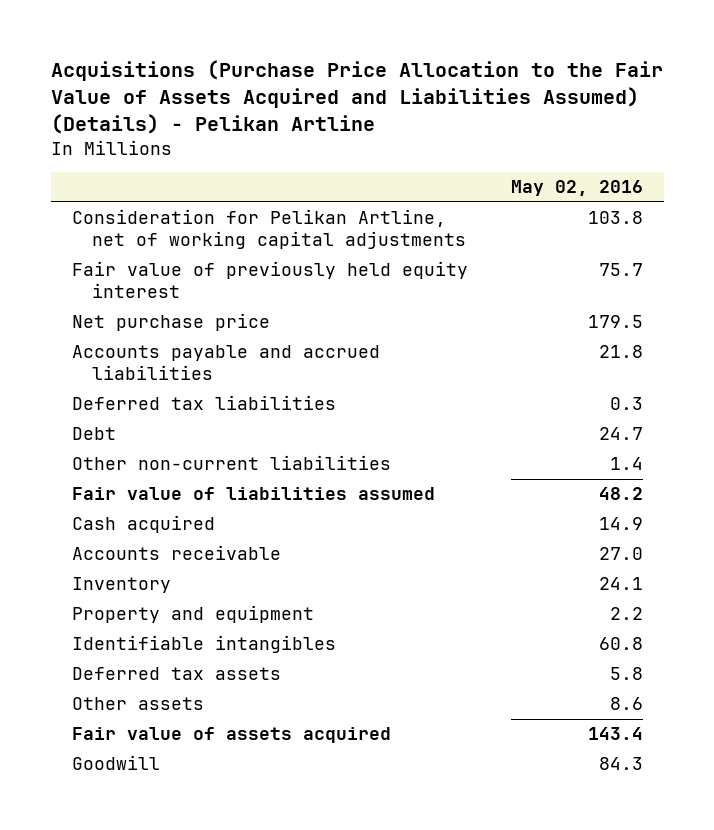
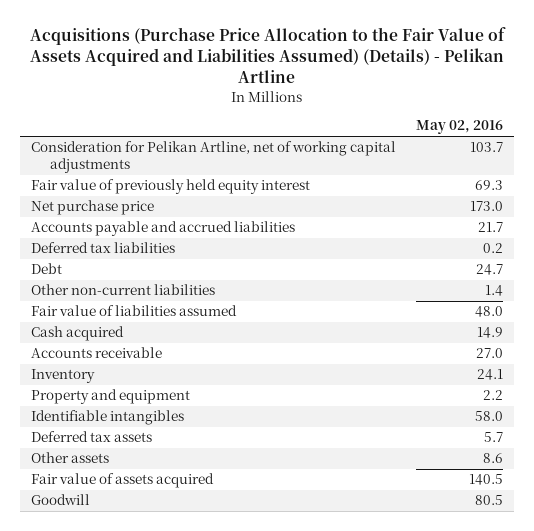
- Consideration for Pelikan Artline, net of working capital adjustments | 103.8
- Fair value of previously held equity interest | 75.7
- Net purchase price | 179.5
- Accounts payable and accrued liabilities | 21.8
- Deferred tax liabilities | 0.3
+ Consideration for Pelikan Artline, net of working capital adjustments | 103.7
+ Fair value of previously held equity interest | 69.3
+ Net purchase price | 173.0
+ Accounts payable and accrued liabilities | 21.7
+ Deferred tax liabilities | 0.2
- Fair value of liabilities assumed | 48.2
+ Fair value of liabilities assumed | 48.0
- Identifiable intangibles | 60.8
- Deferred tax assets | 5.8
+ Identifiable intangibles | 58.0
+ Deferred tax assets | 5.7
- Fair value of assets acquired | 143.4
- Goodwill | 84.3
+ Fair value of assets acquired | 140.5
+ Goodwill | 80.5

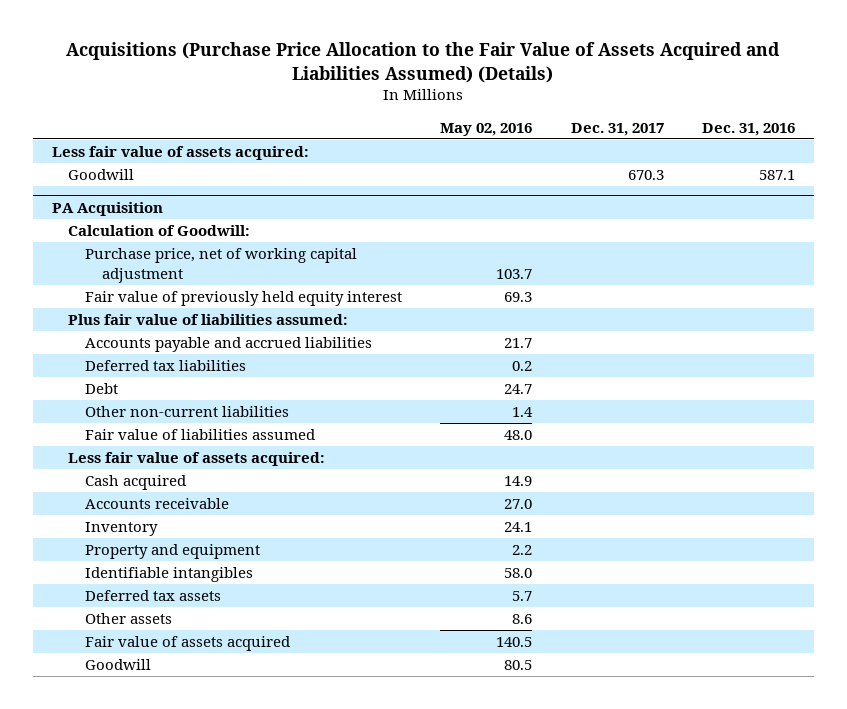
- Acquisitions (Purchase Price Allocation to the Fair Value of Assets Acquired and Liabilities Assumed) (Details) - Pelikan Artline
+ Acquisitions (Purchase Price Allocation to the Fair Value of Assets Acquired and Liabilities Assumed) (Details)
- | May 02, 2016
+ | May 02, 2016 | Dec. 31, 2017 | Dec. 31, 2016
- Consideration for Pelikan Artline, net of working capital adjustments | 103.7
+ Less fair value of assets acquired:
+ Goodwill | | 670.3 | 587.1
+ PA Acquisition
+ Calculation of Goodwill:
+ Purchase price, net of working capital adjustment | 103.7 | |
- Net purchase price | 173.0
+ Plus fair value of liabilities assumed:
+ Less fair value of assets acquired:

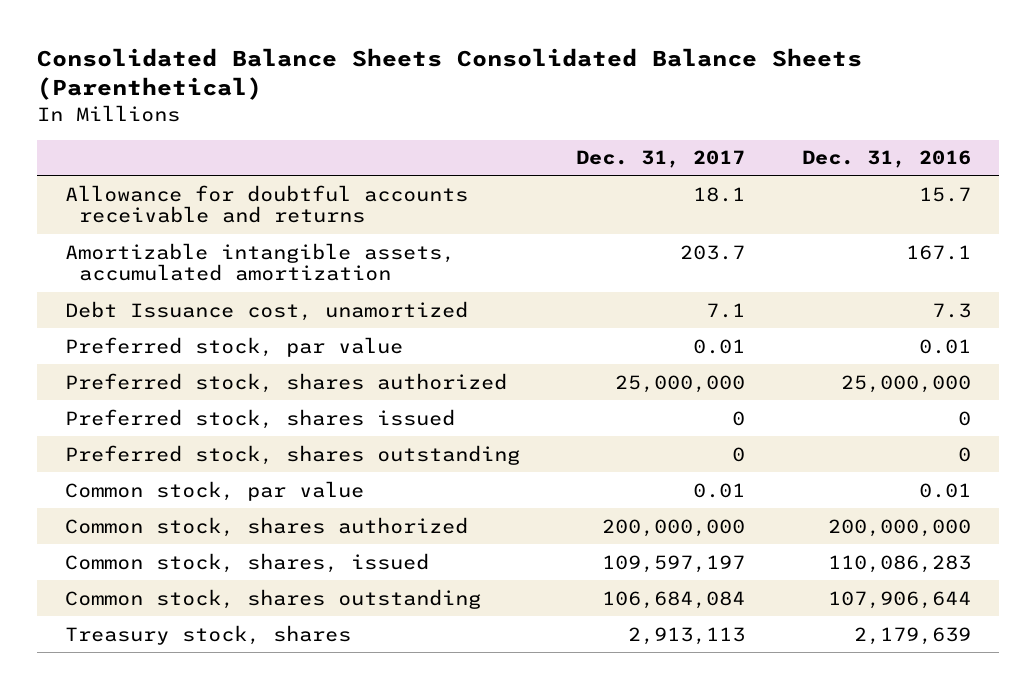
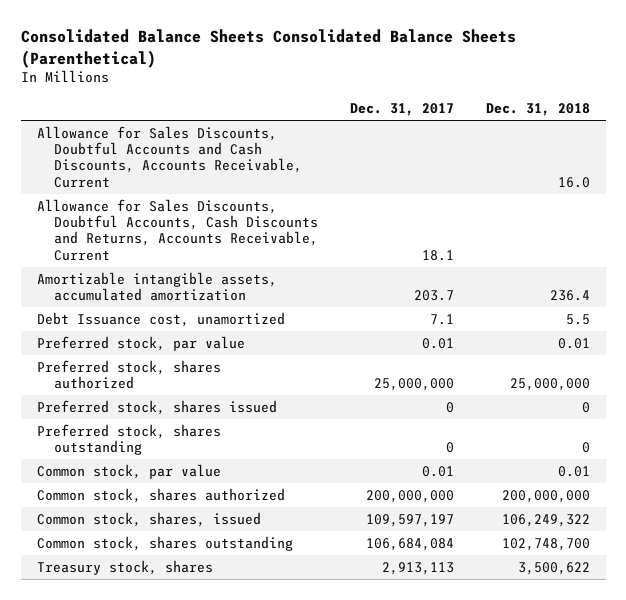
- | Dec. 31, 2017 | Dec. 31, 2016
+ | Dec. 31, 2017 | Dec. 31, 2018
- Allowance for doubtful accounts receivable and returns | 18.1 | 15.7
+ Allowance for Sales Discounts, Doubtful Accounts and Cash Discounts, Accounts Receivable, Current | | 16.0
+ Allowance for Sales Discounts, Doubtful Accounts, Cash Discounts and Returns, Accounts Receivable, Current | 18.1 |

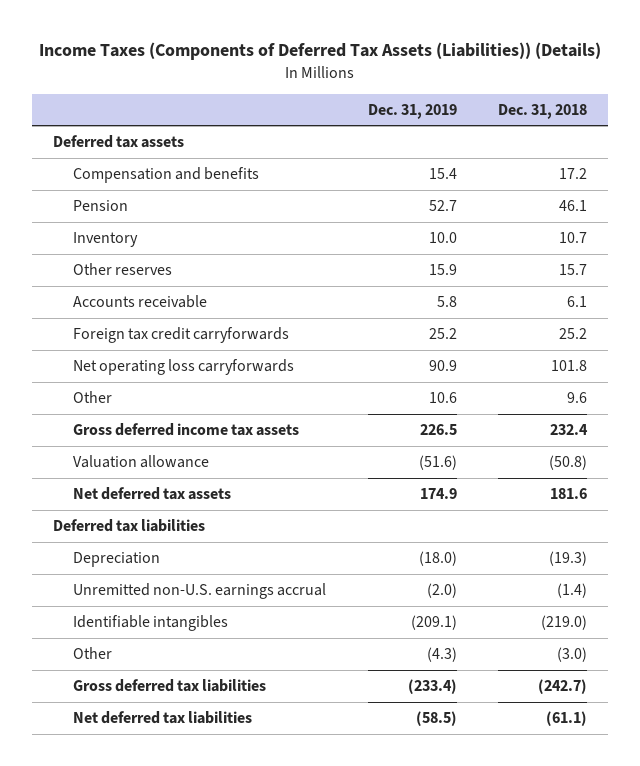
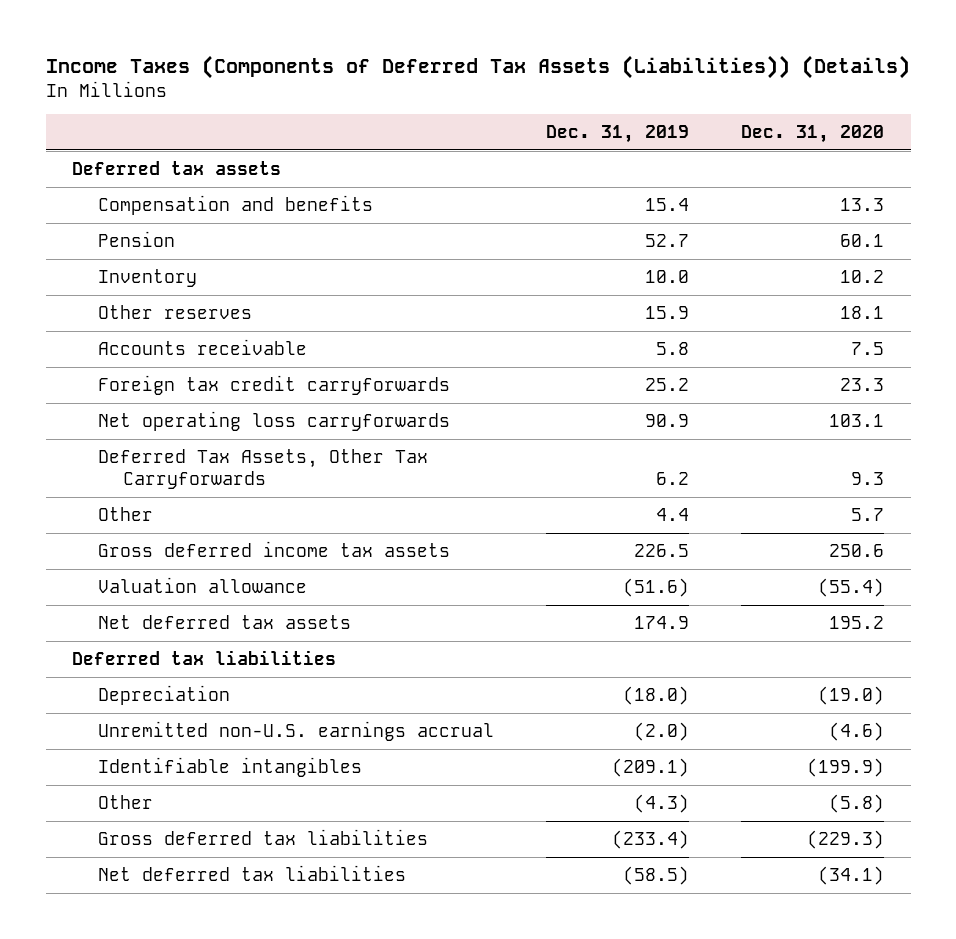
- | Dec. 31, 2019 | Dec. 31, 2018
+ | Dec. 31, 2019 | Dec. 31, 2020
- Other | 10.6 | 9.6
+ Deferred Tax Assets, Other Tax Carryforwards | 6.2 | 9.3
+ Other | 4.4 | 5.7

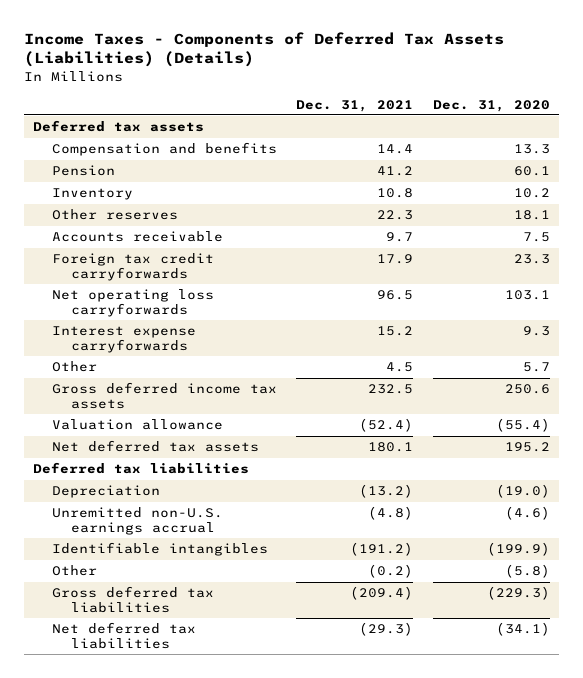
- Income Taxes (Components of Deferred Tax Assets (Liabilities)) (Details)
+ Income Taxes - Components of Deferred Tax Assets (Liabilities) (Details)
- | Dec. 31, 2019 | Dec. 31, 2020
+ | Dec. 31, 2021 | Dec. 31, 2020
- Deferred Tax Assets, Other Tax Carryforwards | 6.2 | 9.3
+ Interest expense carryforwards | 15.2 | 9.3

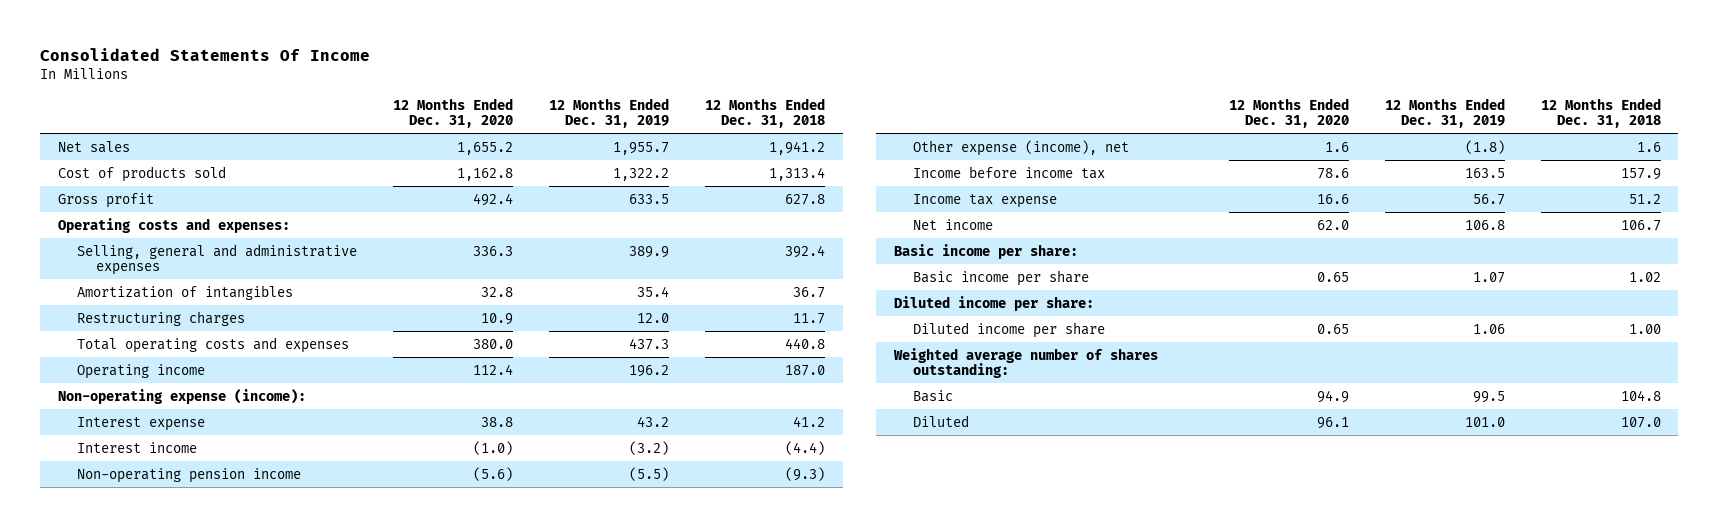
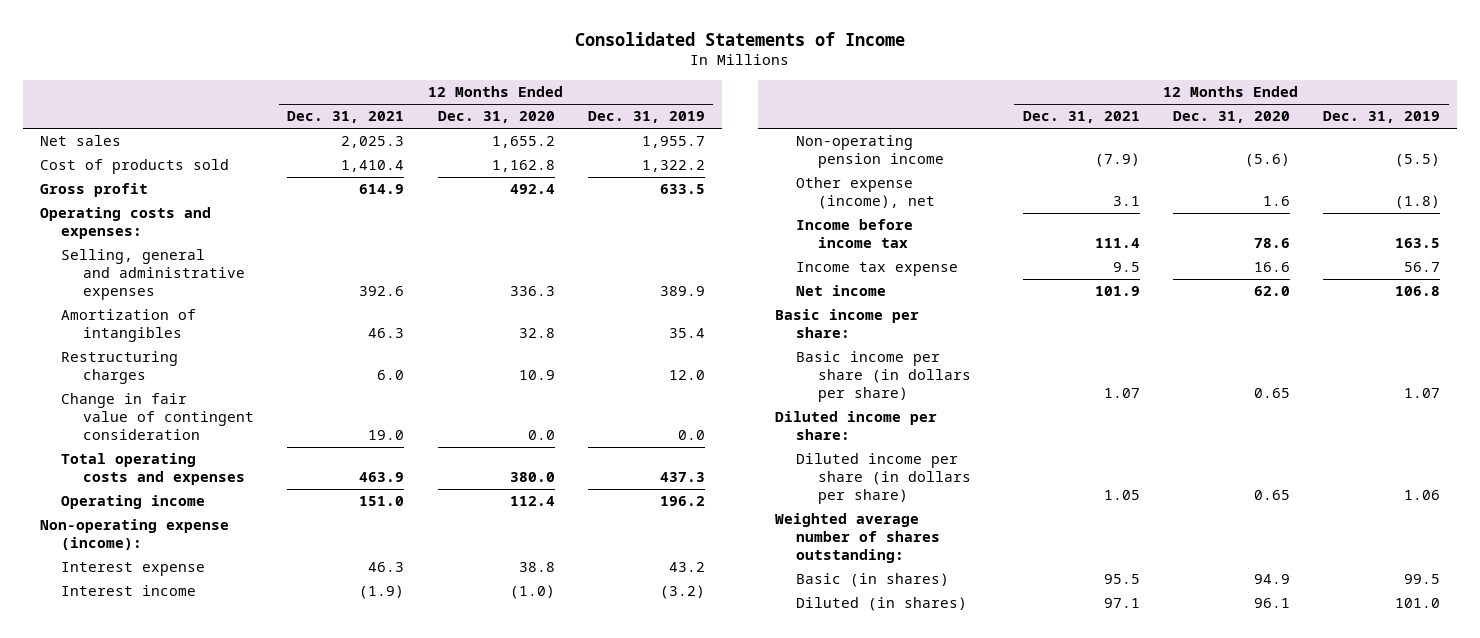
- Consolidated Statements Of Income
+ Consolidated Statements of Income
- | 12 Months Ended Dec. 31, 2020 | 12 Months Ended Dec. 31, 2019 | 12 Months Ended Dec. 31, 2018
+ | 12 Months Ended Dec. 31, 2021 | 12 Months Ended Dec. 31, 2020 | 12 Months Ended Dec. 31, 2019
+ Change in fair value of contingent consideration | 19.0 | 0.0 | 0.0
- Basic income per share | 0.65 | 1.07 | 1.02
+ Basic income per share (in dollars per share) | 1.07 | 0.65 | 1.07
- Diluted income per share | 0.65 | 1.06 | 1.00
+ Diluted income per share (in dollars per share) | 1.05 | 0.65 | 1.06
- Basic | 94.9 | 99.5 | 104.8
- Diluted | 96.1 | 101.0 | 107.0
+ Basic (in shares) | 95.5 | 94.9 | 99.5
+ Diluted (in shares) | 97.1 | 96.1 | 101.0

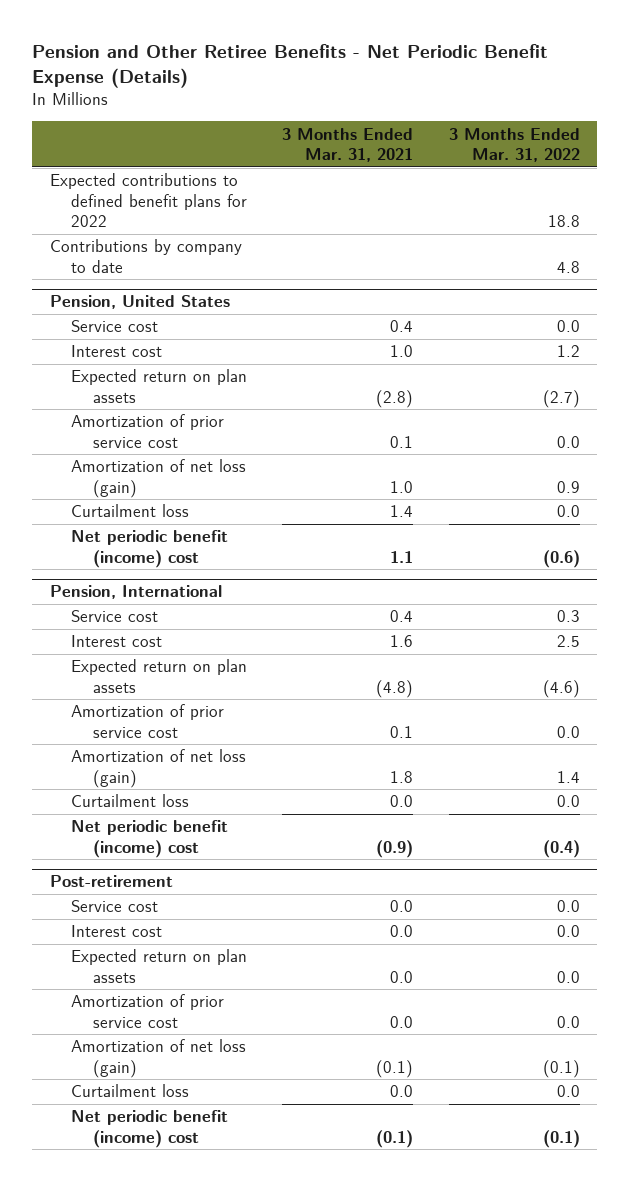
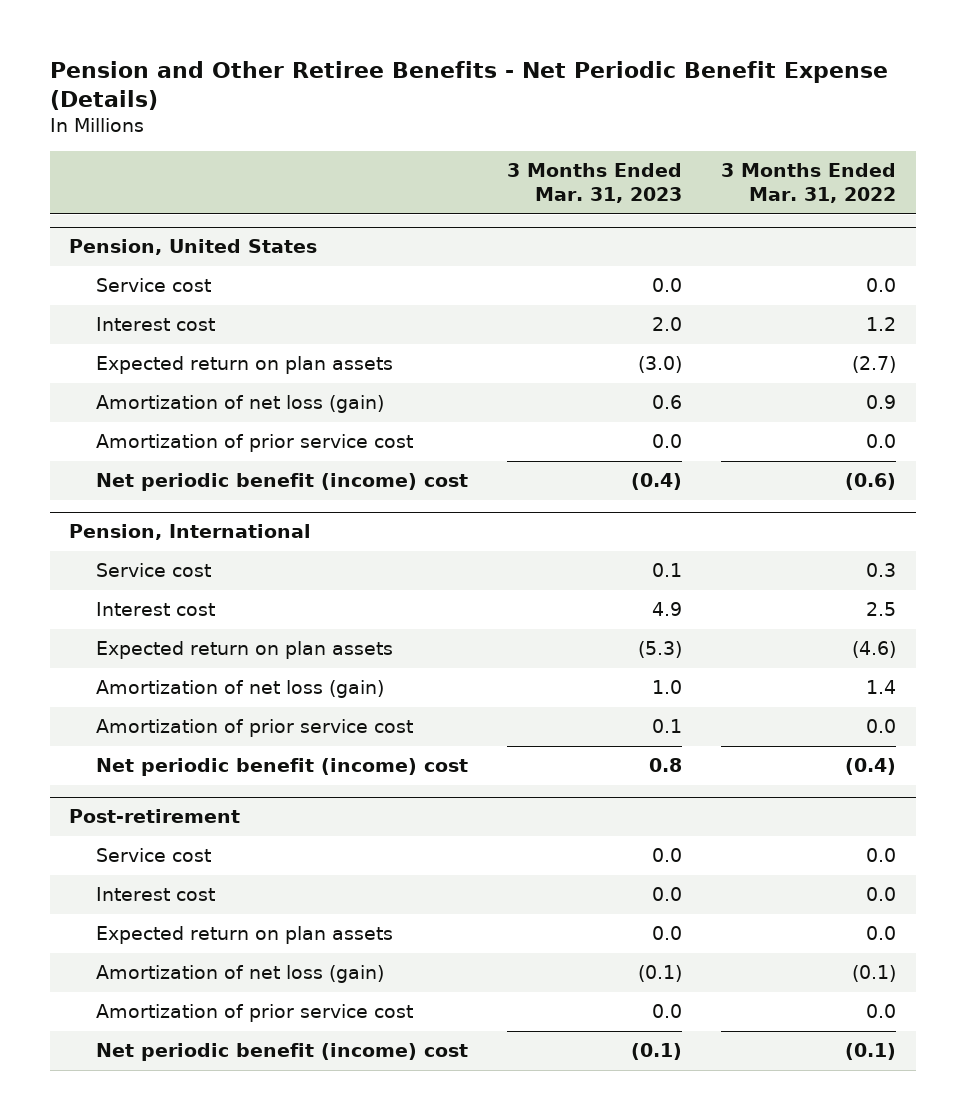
- | 3 Months Ended Mar. 31, 2021 | 3 Months Ended Mar. 31, 2022
+ | 3 Months Ended Mar. 31, 2023 | 3 Months Ended Mar. 31, 2022
- Expected contributions to defined benefit plans for 2022 | | 18.8
- Contributions by company to date | | 4.8
@ Pension, United States
- Curtailment loss | 1.4 | 0.0
moved down: Amortization of prior service cost | 0.0 | 0.0
@ Pension, International
- Curtailment loss | 0.0 | 0.0
moved down: Amortization of prior service cost | 0.1 | 0.0
@ Post-retirement
- Curtailment loss | 0.0 | 0.0
moved down: Amortization of prior service cost | 0.0 | 0.0

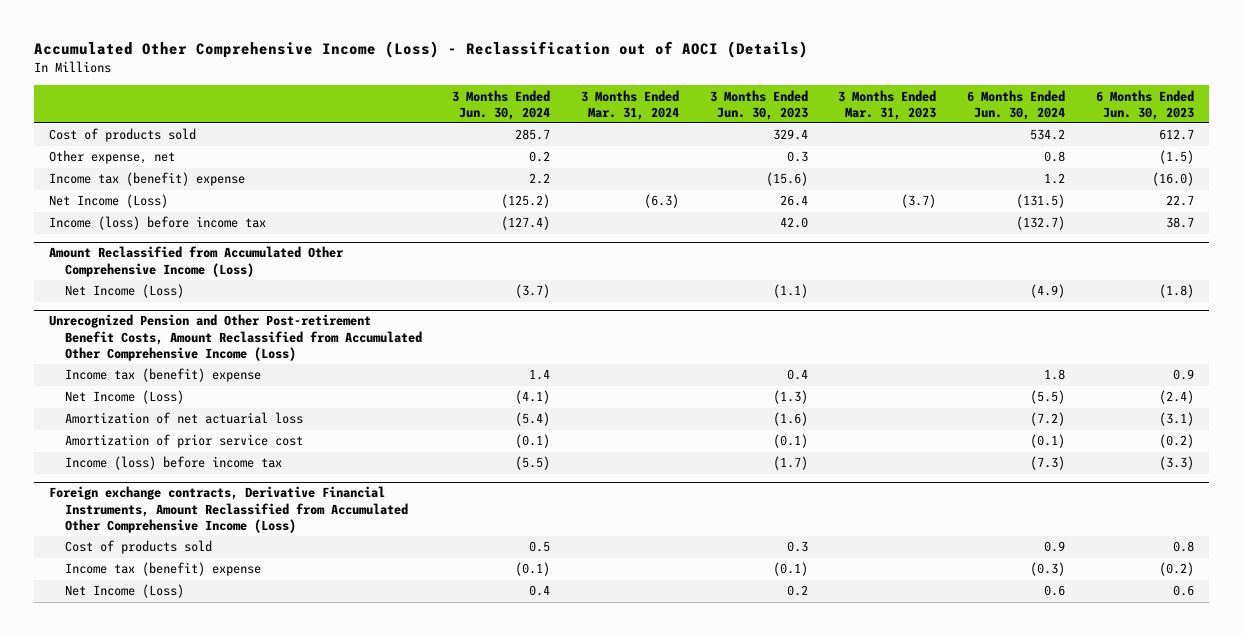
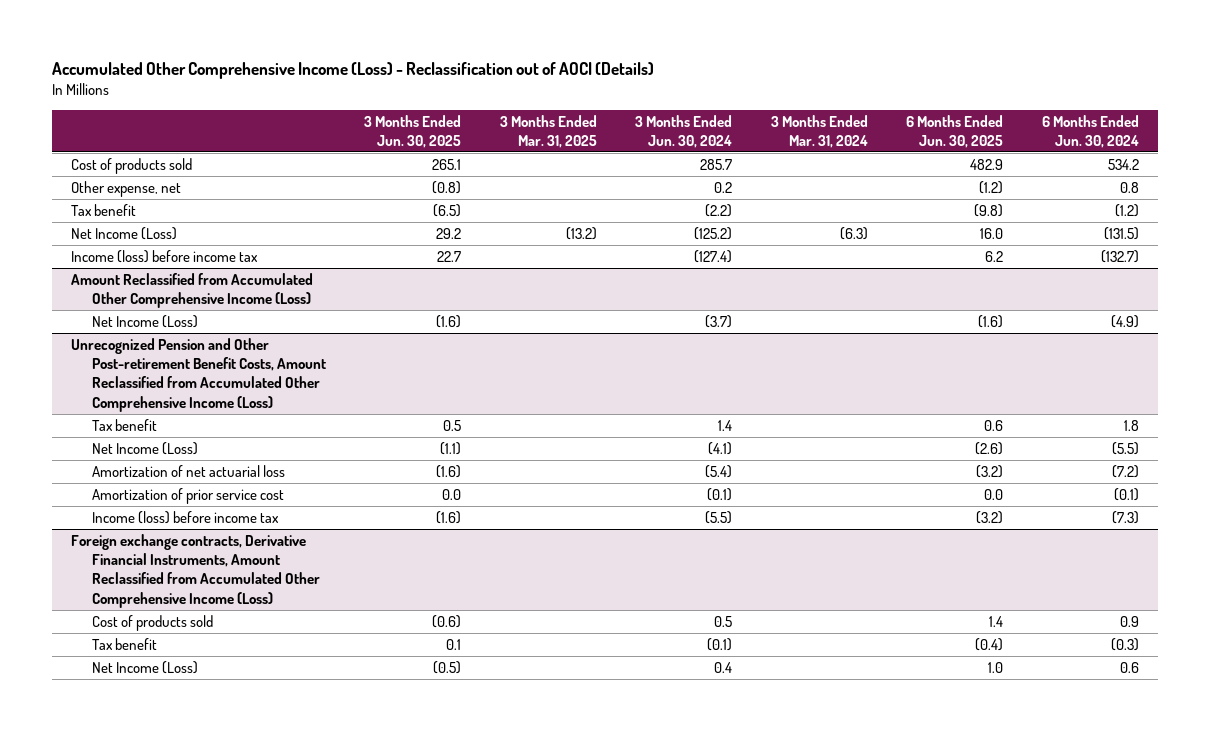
- | 3 Months Ended Jun. 30, 2024 | 3 Months Ended Mar. 31, 2024 | 3 Months Ended Jun. 30, 2023 | 3 Months Ended Mar. 31, 2023 | 6 Months Ended Jun. 30, 2024 | 6 Months Ended Jun. 30, 2023
+ | 3 Months Ended Jun. 30, 2025 | 3 Months Ended Mar. 31, 2025 | 3 Months Ended Jun. 30, 2024 | 3 Months Ended Mar. 31, 2024 | 6 Months Ended Jun. 30, 2025 | 6 Months Ended Jun. 30, 2024
- Income tax (benefit) expense | 2.2 | | (15.6) | | 1.2 | (16.0)
+ Tax benefit | (6.5) | | (2.2) | | (9.8) | (1.2)
@ Unrecognized Pension and Other Post-retirement Benefit Costs, Amount Reclassified from Accumulated Other Comprehensive Income (Loss)
- Income tax (benefit) expense | 1.4 | | 0.4 | | 1.8 | 0.9
+ Tax benefit | 0.5 | | 1.4 | | 0.6 | 1.8
@ Foreign exchange contracts, Derivative Financial Instruments, Amount Reclassified from Accumulated Other Comprehensive Income (Loss)
- Income tax (benefit) expense | (0.1) | | (0.1) | | (0.3) | (0.2)
+ Tax benefit | 0.1 | | (0.1) | | (0.4) | (0.3)

